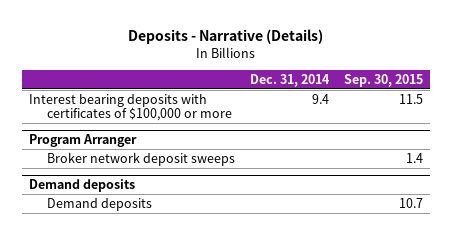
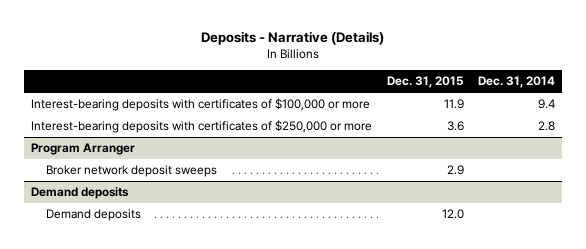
- | Dec. 31, 2014 | Sep. 30, 2015
+ | Dec. 31, 2015 | Dec. 31, 2014
- Interest bearing deposits with certificates of $100,000 or more | 9.4 | 11.5
+ Interest-bearing deposits with certificates of $100,000 or more | 11.9 | 9.4
+ Interest-bearing deposits with certificates of $250,000 or more | 3.6 | 2.8

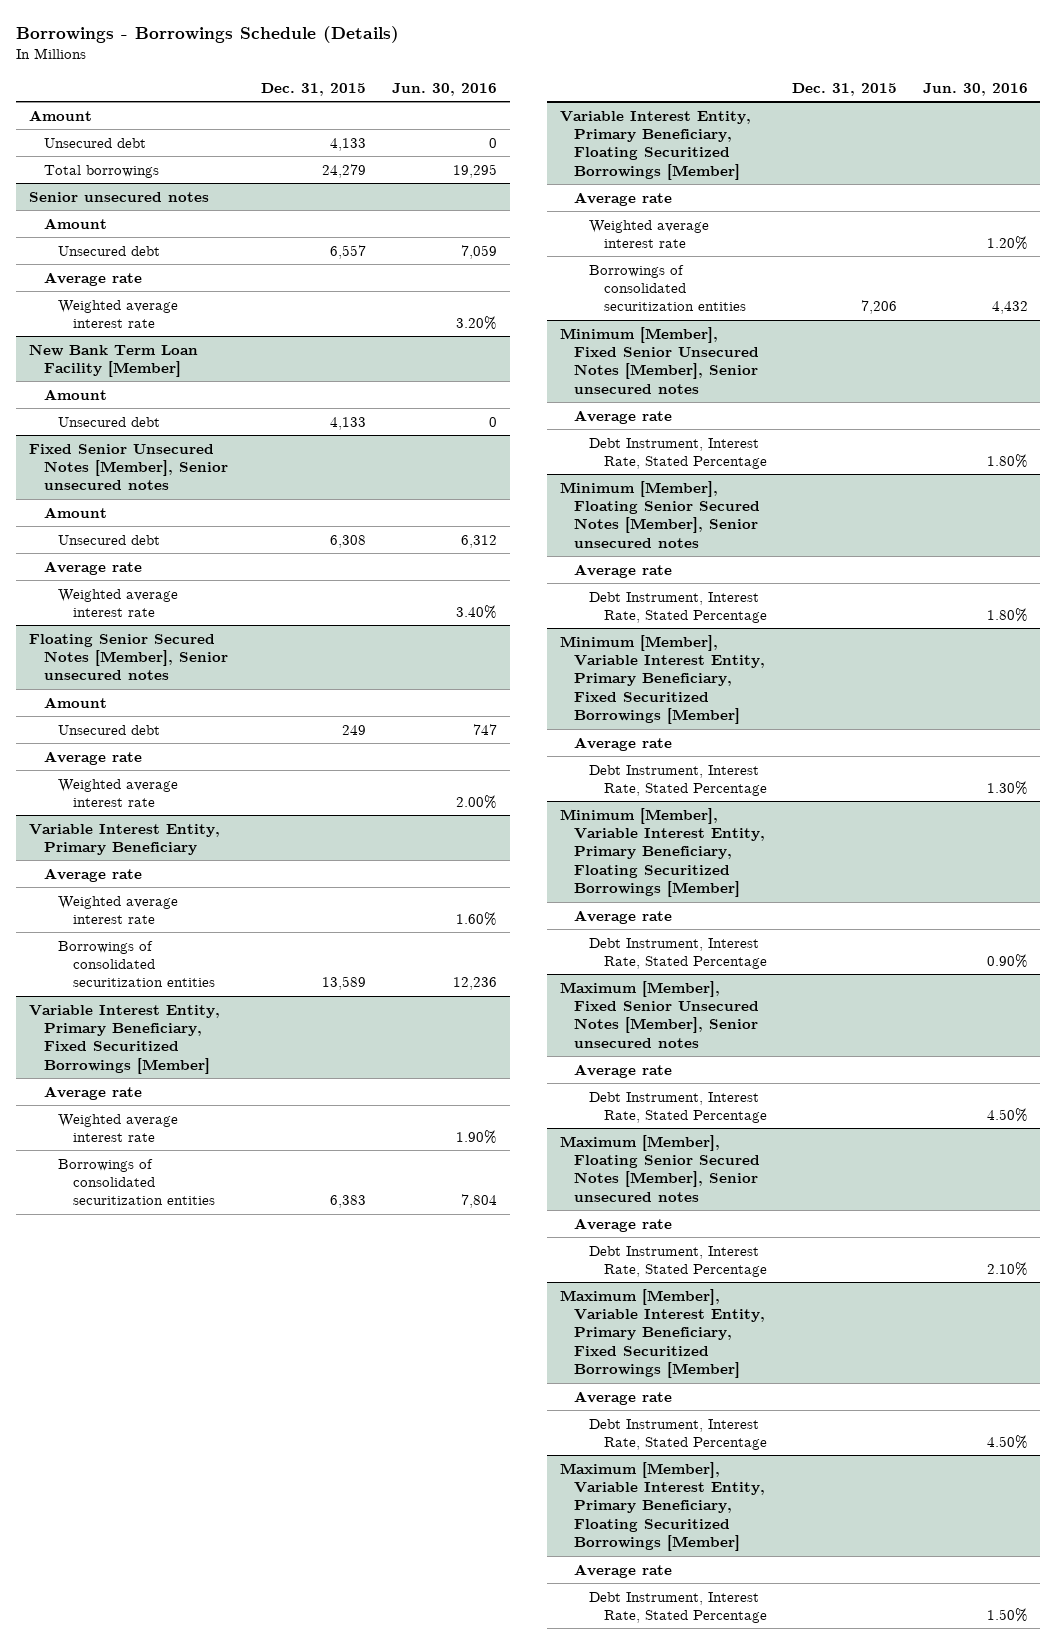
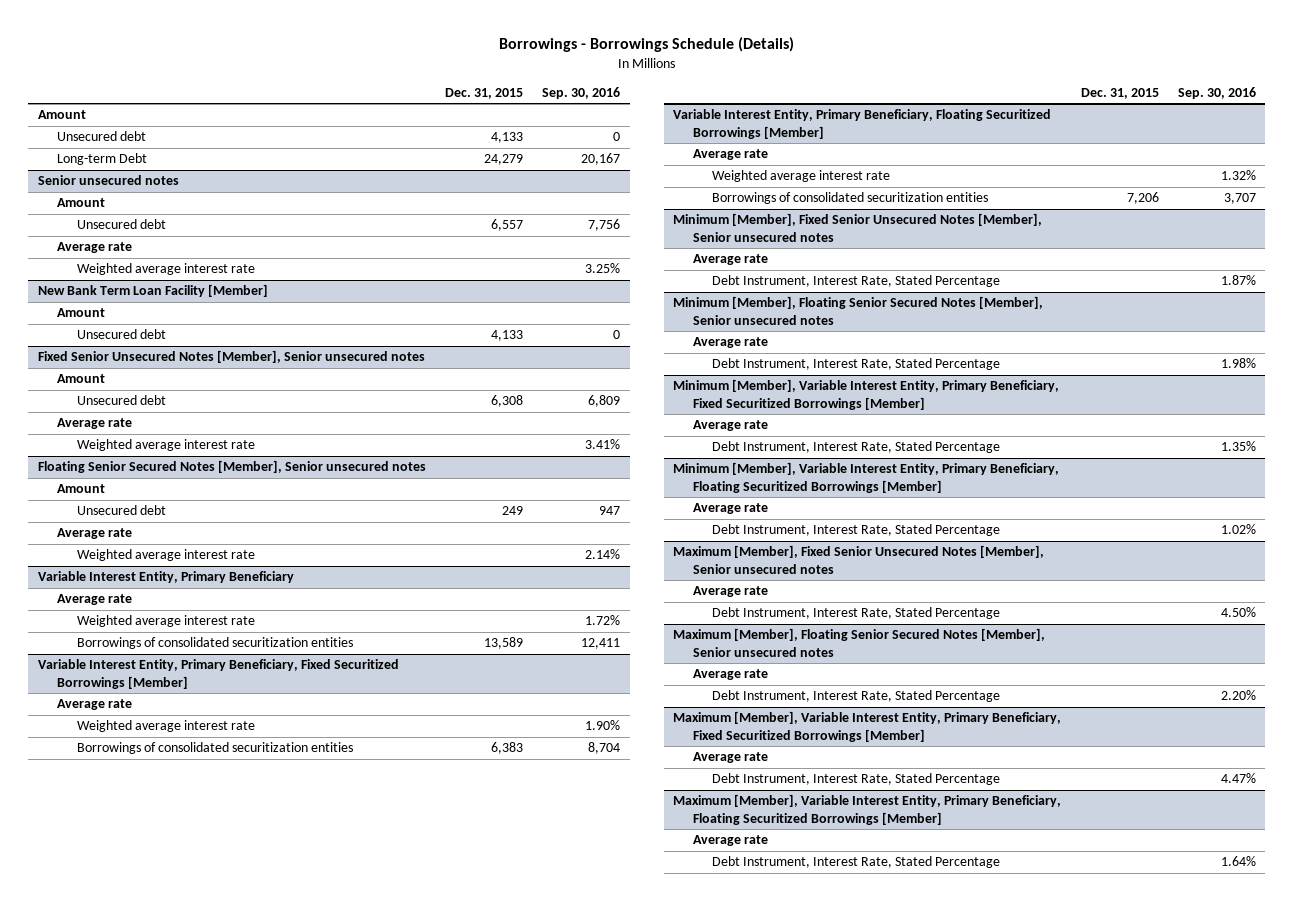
- | Dec. 31, 2015 | Jun. 30, 2016
+ | Dec. 31, 2015 | Sep. 30, 2016
- Total borrowings | 24,279 | 19,295
+ Long-term Debt | 24,279 | 20,167

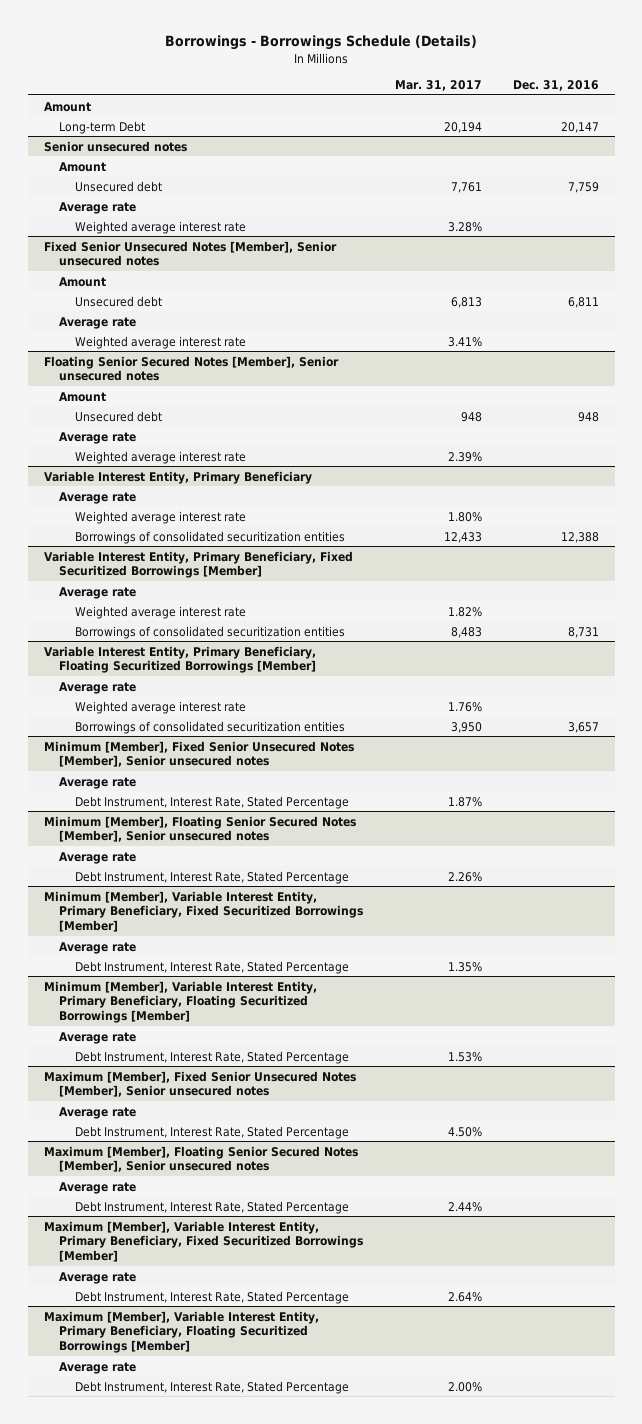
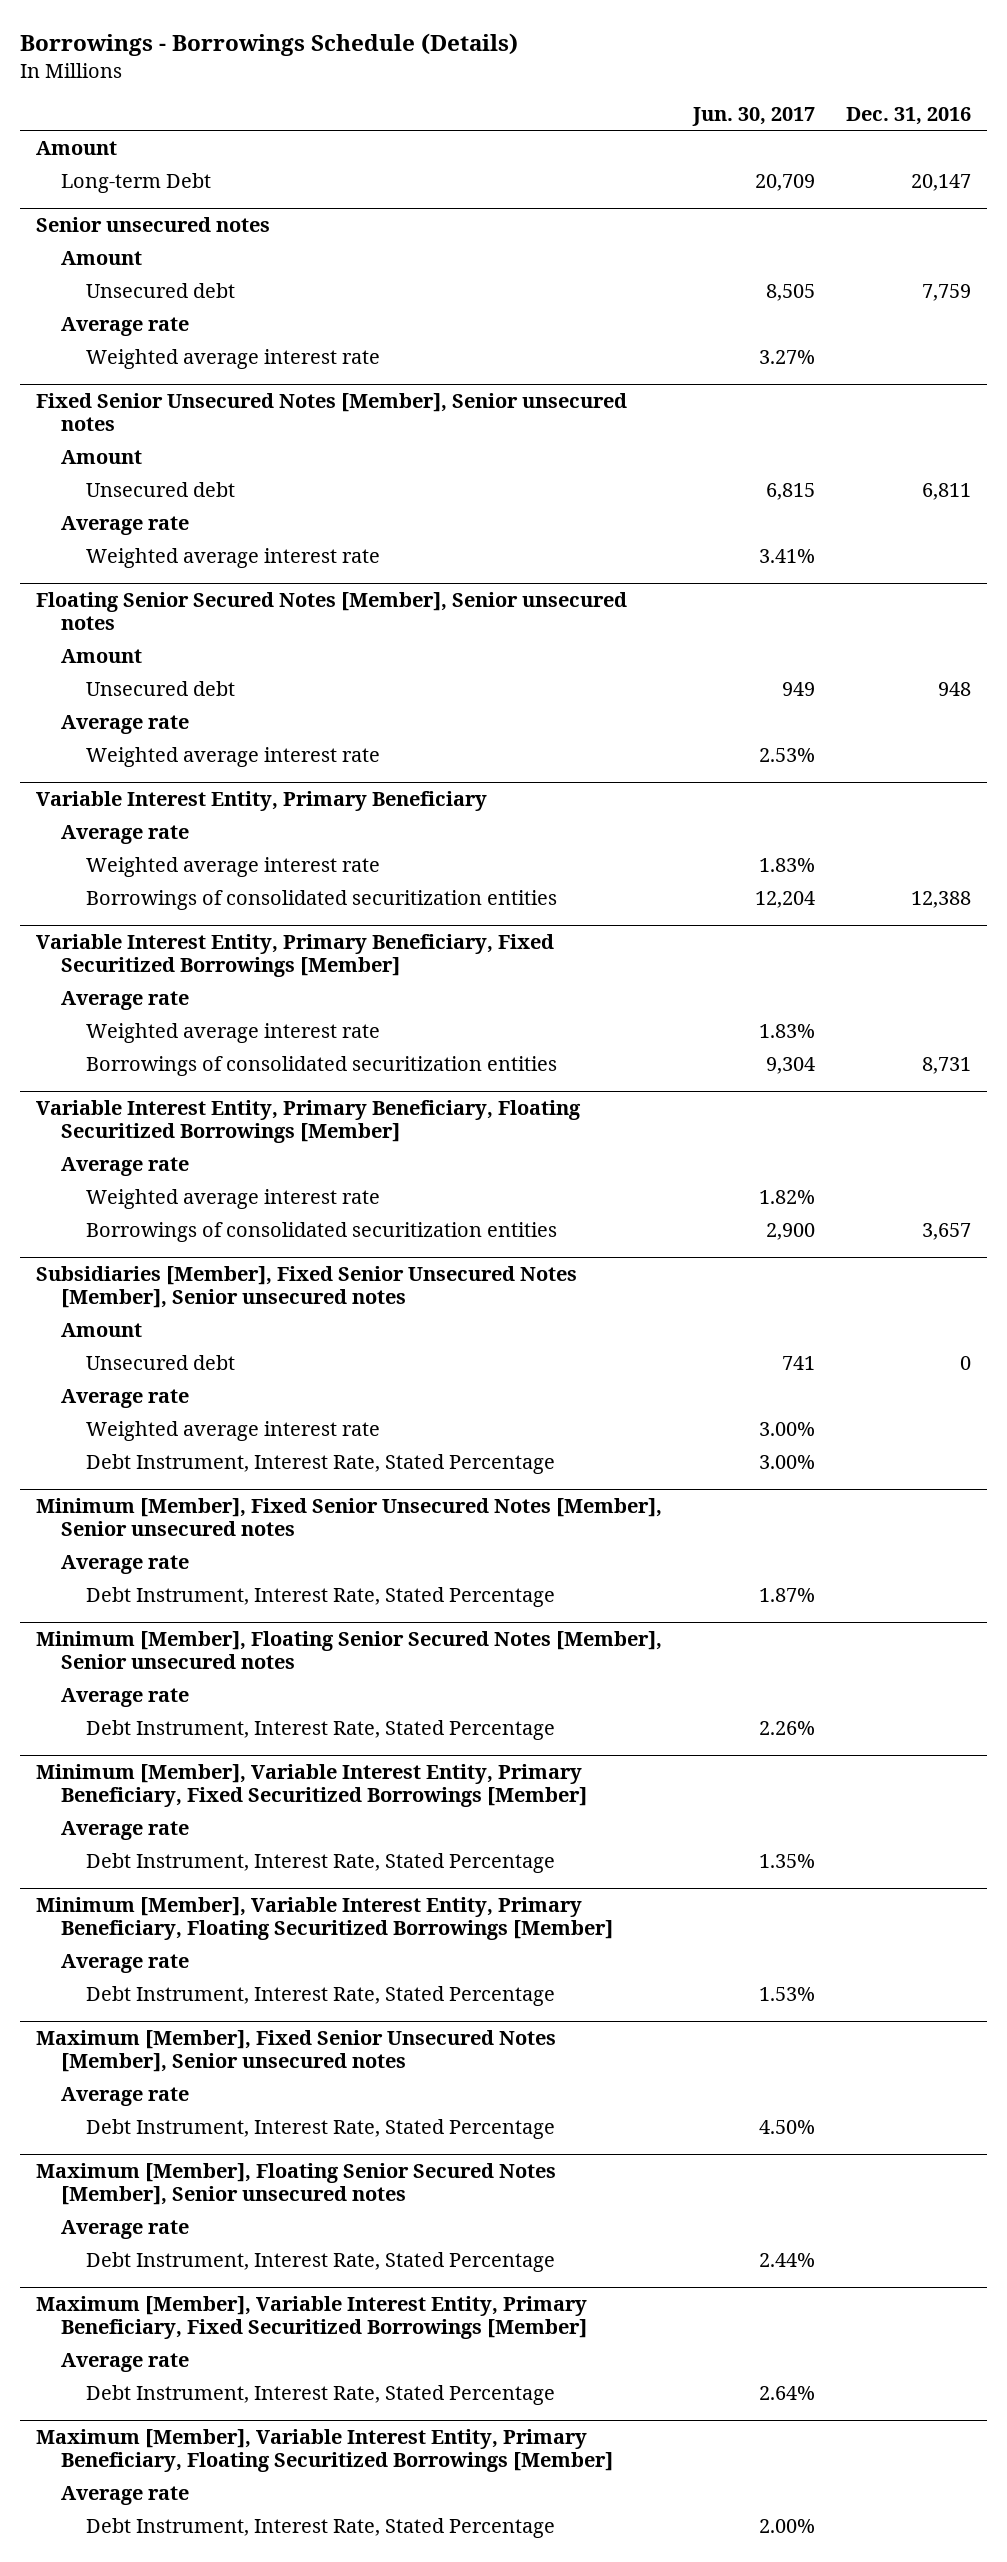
- | Mar. 31, 2017 | Dec. 31, 2016
+ | Jun. 30, 2017 | Dec. 31, 2016
+ Subsidiaries [Member], Fixed Senior Unsecured Notes [Member], Senior unsecured notes
+ Amount
+ Unsecured debt | 741 | 0
+ Average rate
+ Weighted average interest rate | 3.00% |
+ Debt Instrument, Interest Rate, Stated Percentage | 3.00% |

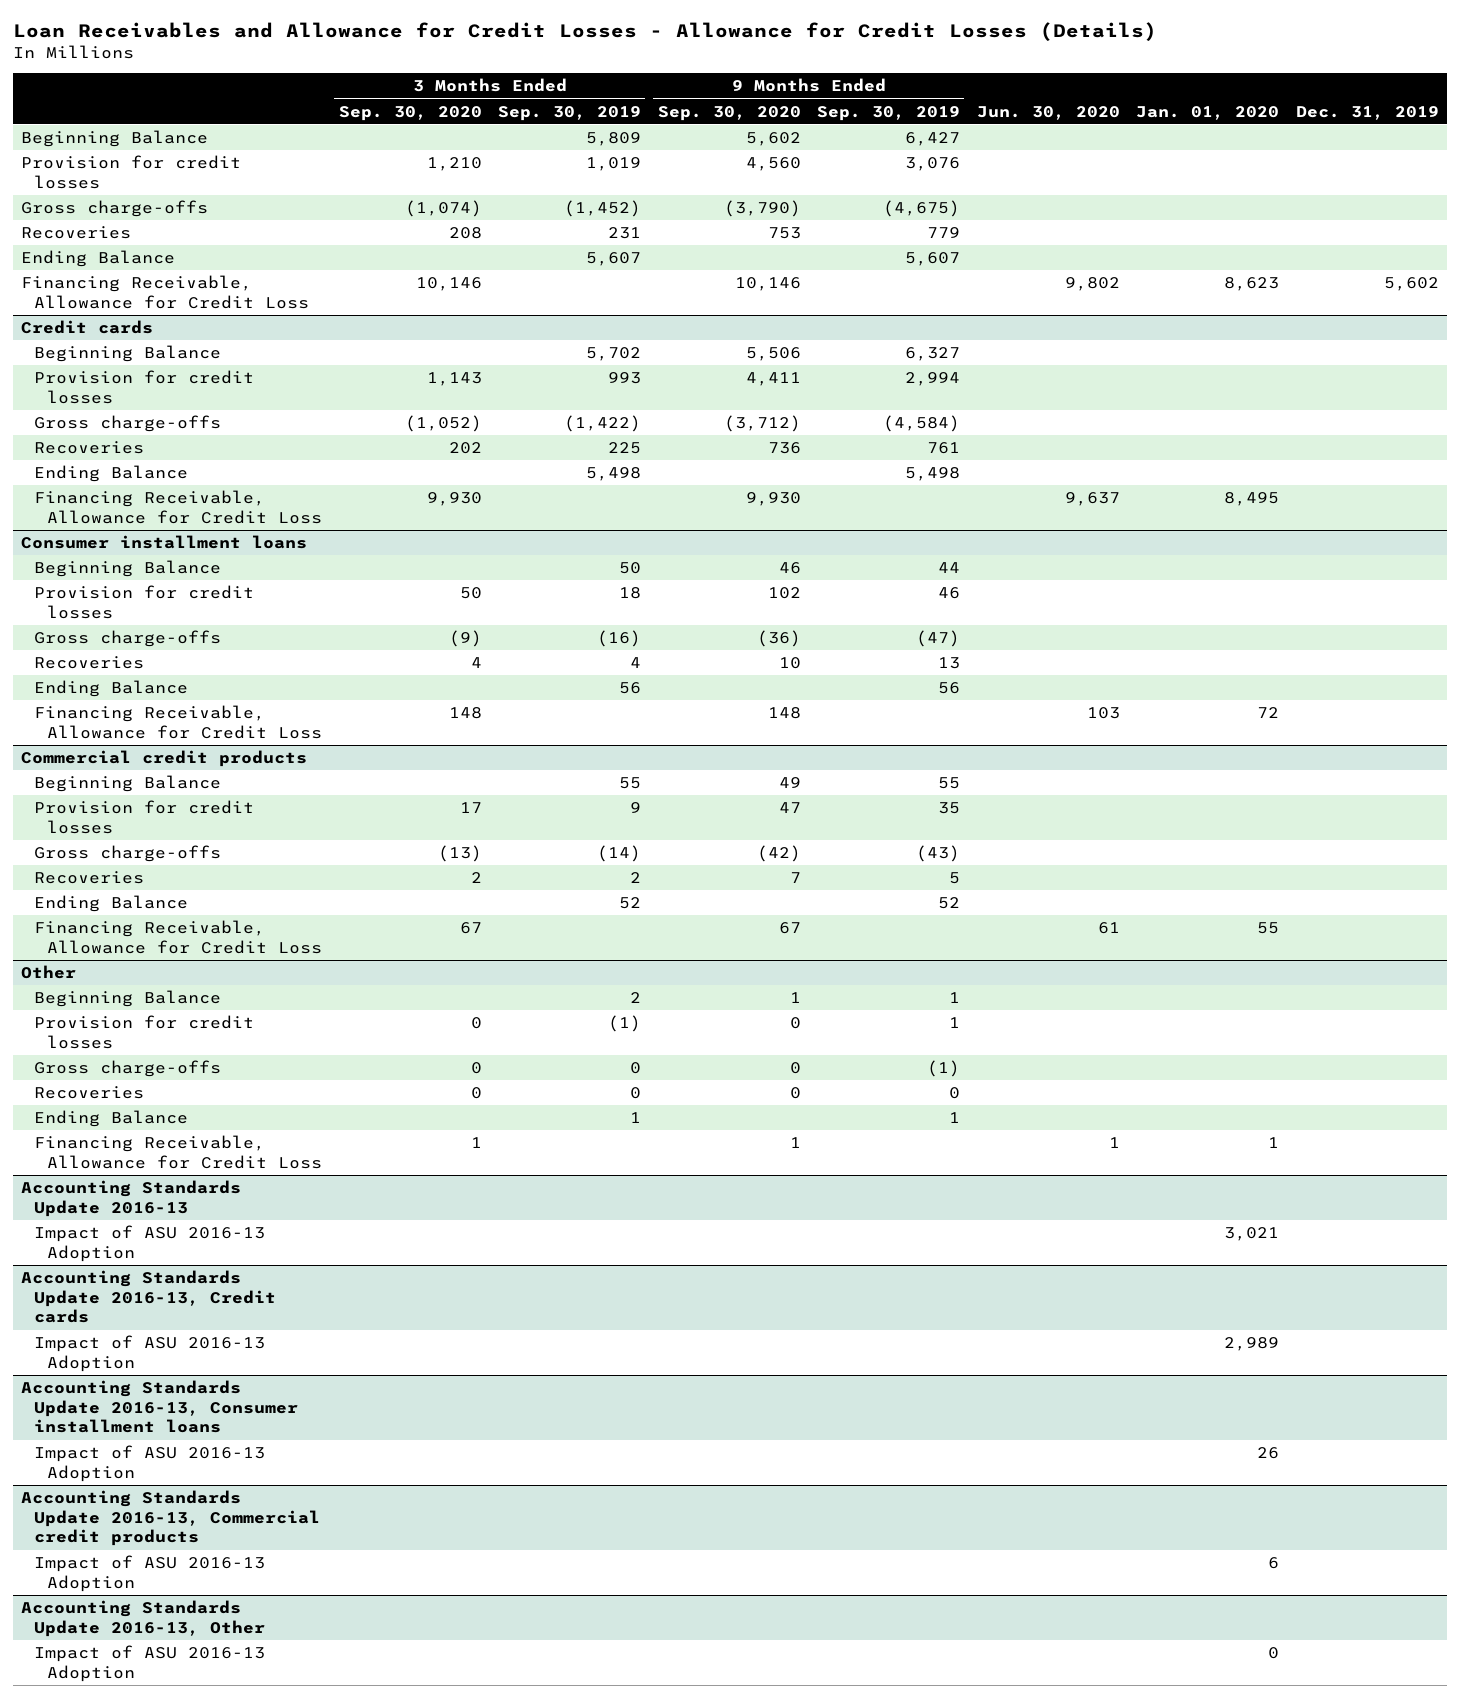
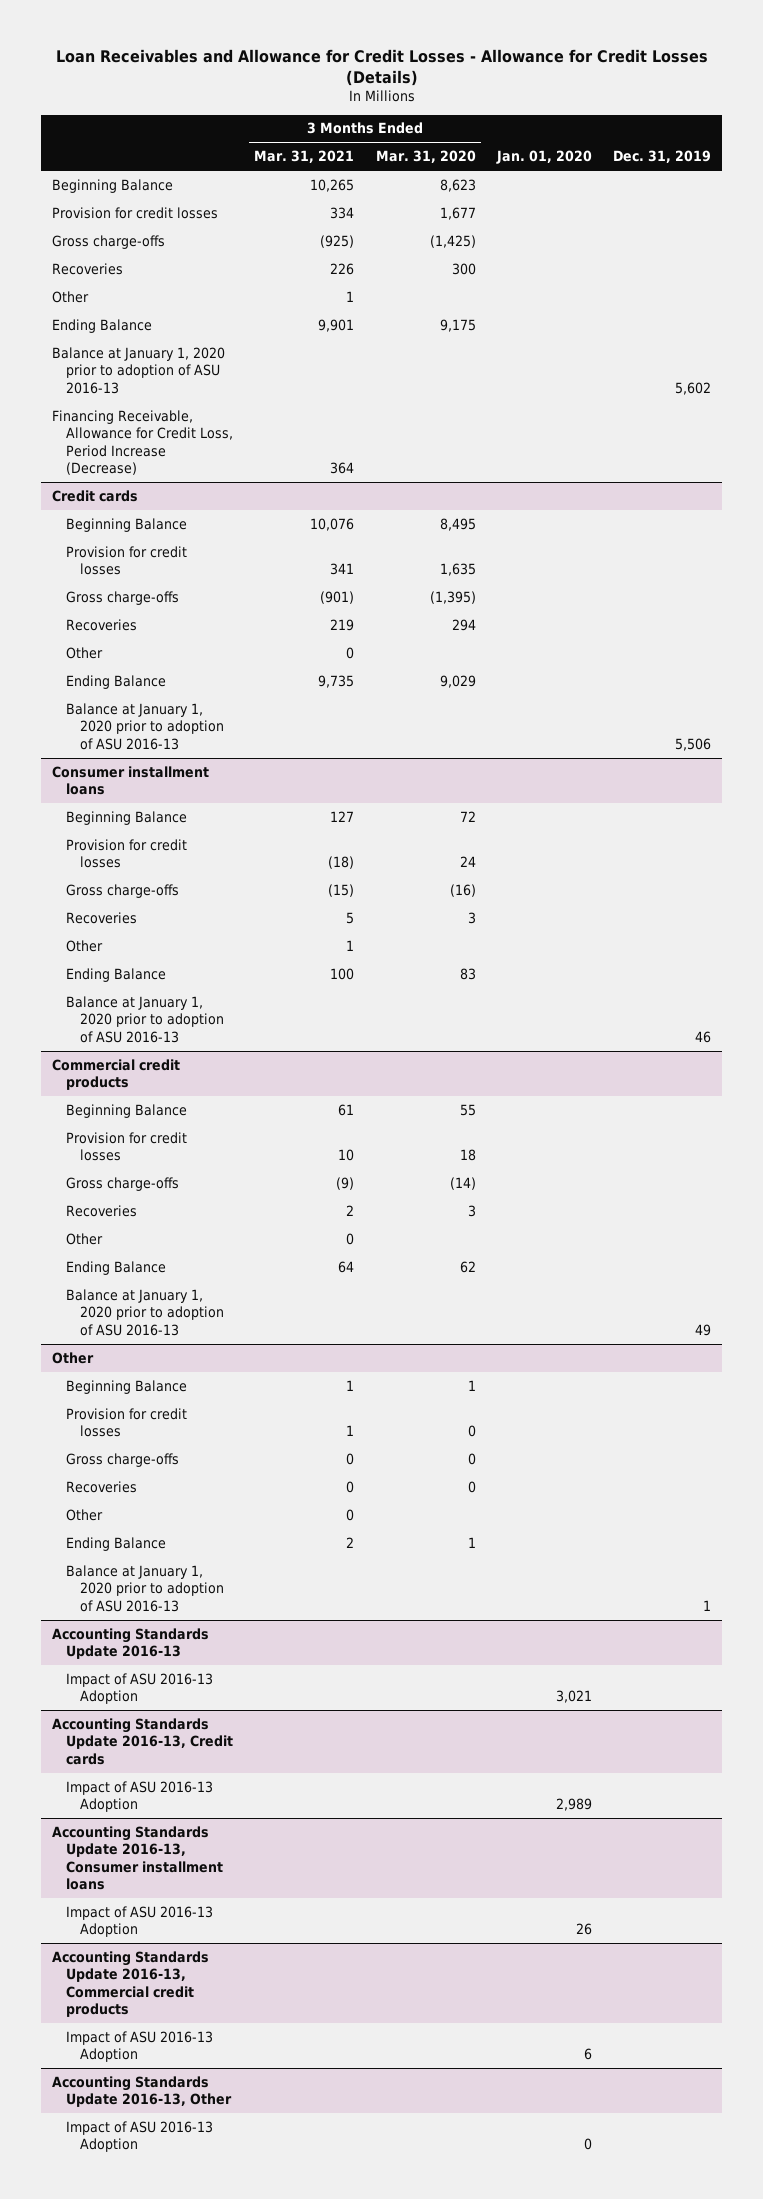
- | 3 Months Ended Sep. 30, 2020 | 3 Months Ended Sep. 30, 2019 | 9 Months Ended Sep. 30, 2020 | 9 Months Ended Sep. 30, 2019 | Jun. 30, 2020 | Jan. 01, 2020 | Dec. 31, 2019
+ | 3 Months Ended Mar. 31, 2021 | 3 Months Ended Mar. 31, 2020 | Jan. 01, 2020 | Dec. 31, 2019
+ Other | 1 | | |
- Financing Receivable, Allowance for Credit Loss | 10,146 | | 10,146 | | 9,802 | 8,623 | 5,602
+ Balance at January 1, 2020 prior to adoption of ASU 2016-13 | | | | 5,602
+ Financing Receivable, Allowance for Credit Loss, Period Increase (Decrease) | 364 | | |
@ Credit cards
+ Other | 0 | | |
- Financing Receivable, Allowance for Credit Loss | 9,930 | | 9,930 | | 9,637 | 8,495 |
+ Balance at January 1, 2020 prior to adoption of ASU 2016-13 | | | | 5,506
@ Consumer installment loans
+ Other | 1 | | |
- Financing Receivable, Allowance for Credit Loss | 148 | | 148 | | 103 | 72 |
+ Balance at January 1, 2020 prior to adoption of ASU 2016-13 | | | | 46
@ Commercial credit products
+ Other | 0 | | |
- Financing Receivable, Allowance for Credit Loss | 67 | | 67 | | 61 | 55 |
+ Balance at January 1, 2020 prior to adoption of ASU 2016-13 | | | | 49
@ Other
+ Other | 0 | | |
- Financing Receivable, Allowance for Credit Loss | 1 | | 1 | | 1 | 1 |
+ Balance at January 1, 2020 prior to adoption of ASU 2016-13 | | | | 1

